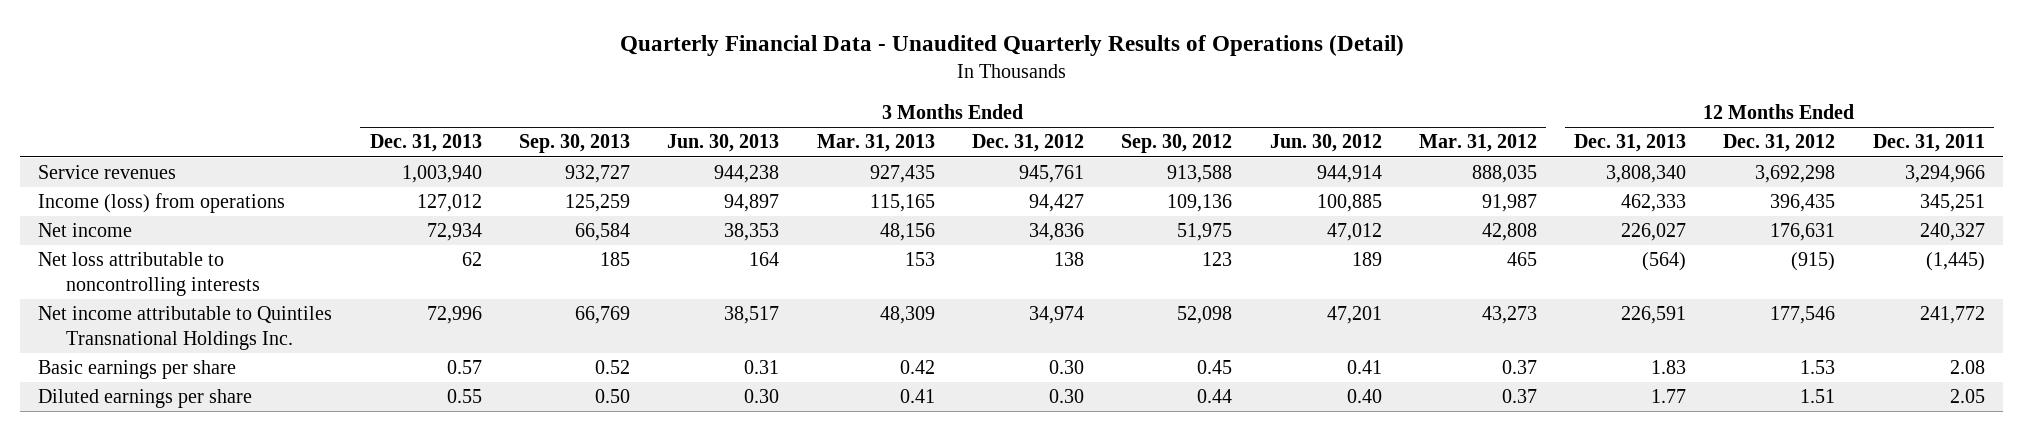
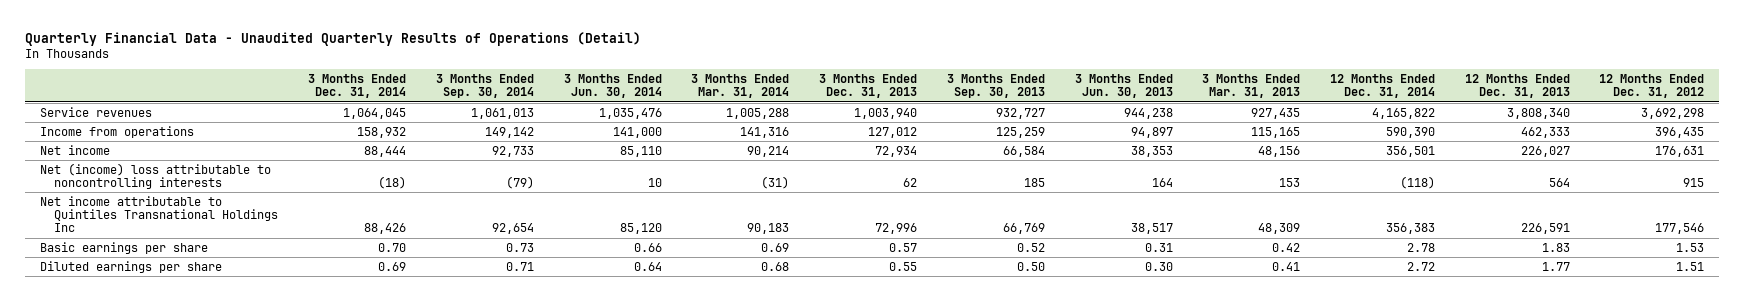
- | 3 Months Ended Dec. 31, 2013 | 3 Months Ended Sep. 30, 2013 | 3 Months Ended Jun. 30, 2013 | 3 Months Ended Mar. 31, 2013 | 3 Months Ended Dec. 31, 2012 | 3 Months Ended Sep. 30, 2012 | 3 Months Ended Jun. 30, 2012 | 3 Months Ended Mar. 31, 2012 | 12 Months Ended Dec. 31, 2013 | 12 Months Ended Dec. 31, 2012 | 12 Months Ended Dec. 31, 2011
+ | 3 Months Ended Dec. 31, 2014 | 3 Months Ended Sep. 30, 2014 | 3 Months Ended Jun. 30, 2014 | 3 Months Ended Mar. 31, 2014 | 3 Months Ended Dec. 31, 2013 | 3 Months Ended Sep. 30, 2013 | 3 Months Ended Jun. 30, 2013 | 3 Months Ended Mar. 31, 2013 | 12 Months Ended Dec. 31, 2014 | 12 Months Ended Dec. 31, 2013 | 12 Months Ended Dec. 31, 2012
- Income (loss) from operations | 127,012 | 125,259 | 94,897 | 115,165 | 94,427 | 109,136 | 100,885 | 91,987 | 462,333 | 396,435 | 345,251
+ Income from operations | 158,932 | 149,142 | 141,000 | 141,316 | 127,012 | 125,259 | 94,897 | 115,165 | 590,390 | 462,333 | 396,435
- Net loss attributable to noncontrolling interests | 62 | 185 | 164 | 153 | 138 | 123 | 189 | 465 | (564) | (915) | (1,445)
- Net income attributable to Quintiles Transnational Holdings Inc. | 72,996 | 66,769 | 38,517 | 48,309 | 34,974 | 52,098 | 47,201 | 43,273 | 226,591 | 177,546 | 241,772
+ Net (income) loss attributable to noncontrolling interests | (18) | (79) | 10 | (31) | 62 | 185 | 164 | 153 | (118) | 564 | 915
+ Net income attributable to Quintiles Transnational Holdings Inc | 88,426 | 92,654 | 85,120 | 90,183 | 72,996 | 66,769 | 38,517 | 48,309 | 356,383 | 226,591 | 177,546

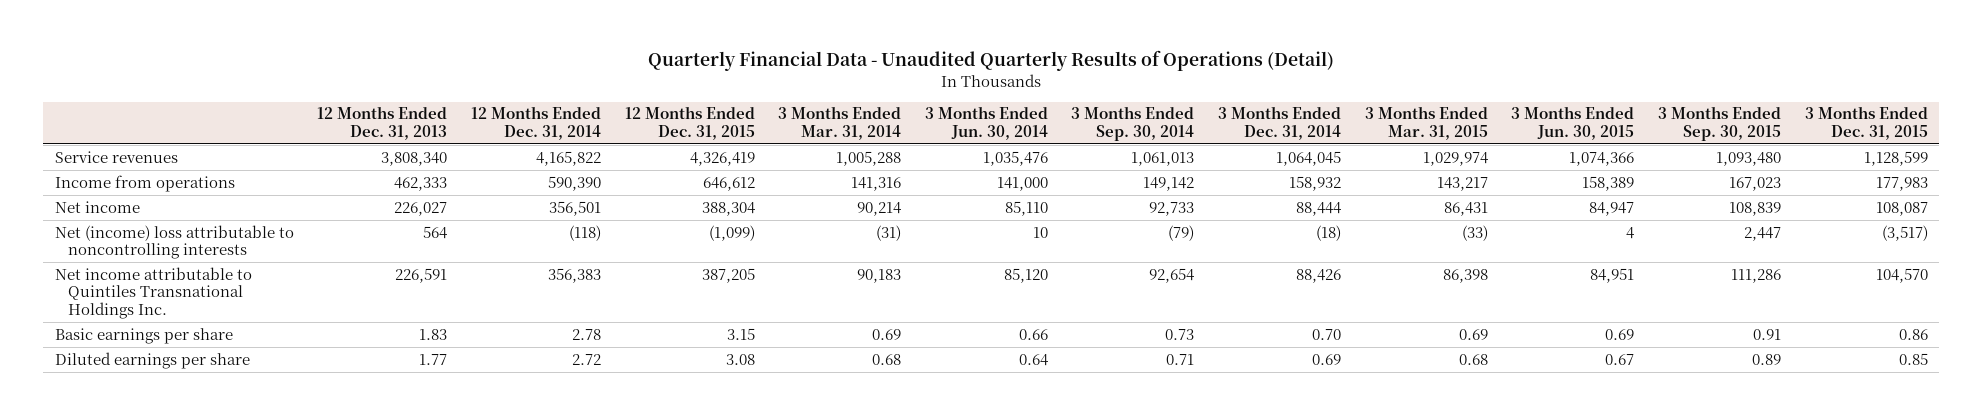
- | 3 Months Ended Dec. 31, 2014 | 3 Months Ended Sep. 30, 2014 | 3 Months Ended Jun. 30, 2014 | 3 Months Ended Mar. 31, 2014 | 3 Months Ended Dec. 31, 2013 | 3 Months Ended Sep. 30, 2013 | 3 Months Ended Jun. 30, 2013 | 3 Months Ended Mar. 31, 2013 | 12 Months Ended Dec. 31, 2014 | 12 Months Ended Dec. 31, 2013 | 12 Months Ended Dec. 31, 2012
+ | 12 Months Ended Dec. 31, 2013 | 12 Months Ended Dec. 31, 2014 | 12 Months Ended Dec. 31, 2015 | 3 Months Ended Mar. 31, 2014 | 3 Months Ended Jun. 30, 2014 | 3 Months Ended Sep. 30, 2014 | 3 Months Ended Dec. 31, 2014 | 3 Months Ended Mar. 31, 2015 | 3 Months Ended Jun. 30, 2015 | 3 Months Ended Sep. 30, 2015 | 3 Months Ended Dec. 31, 2015
- Net income attributable to Quintiles Transnational Holdings Inc | 88,426 | 92,654 | 85,120 | 90,183 | 72,996 | 66,769 | 38,517 | 48,309 | 356,383 | 226,591 | 177,546
+ Net income attributable to Quintiles Transnational Holdings Inc. | 226,591 | 356,383 | 387,205 | 90,183 | 85,120 | 92,654 | 88,426 | 86,398 | 84,951 | 111,286 | 104,570

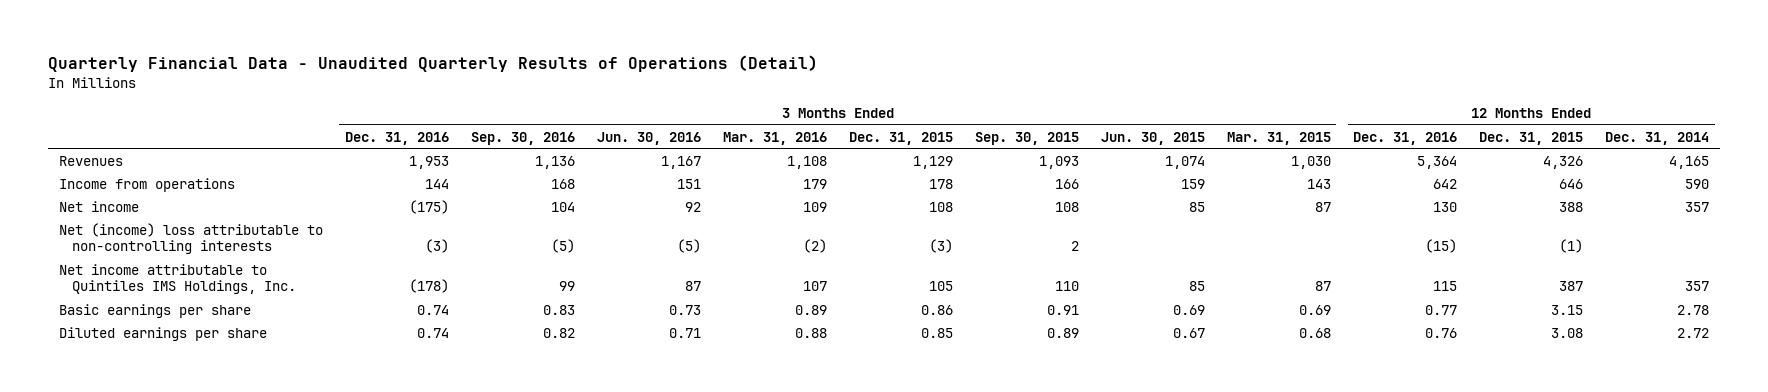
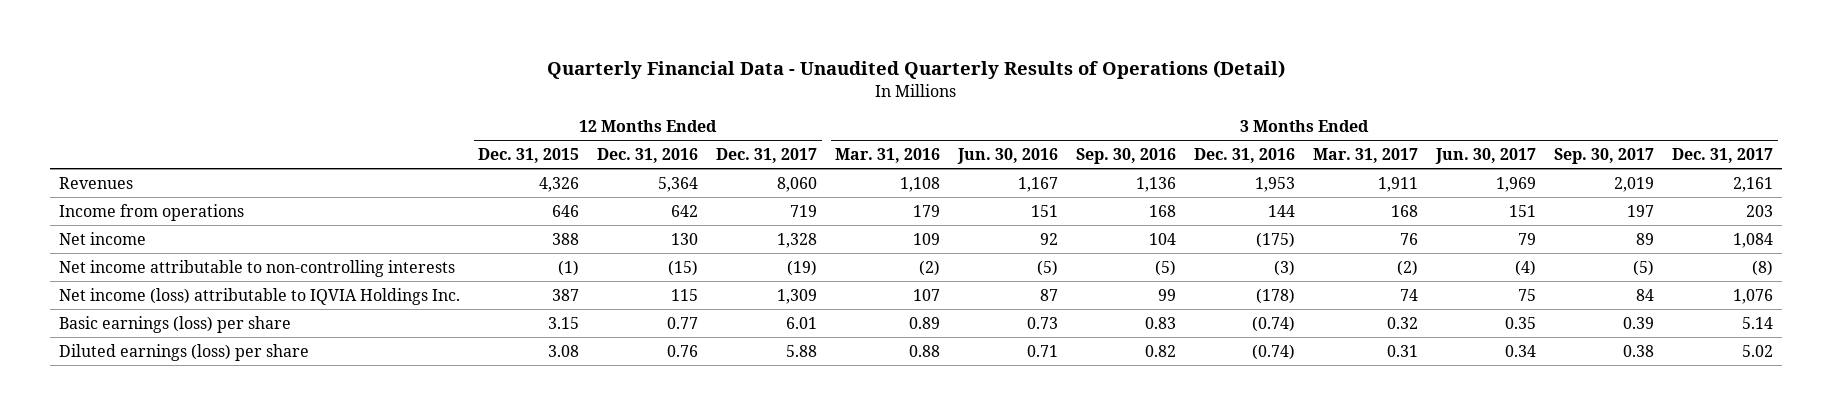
- | 3 Months Ended Dec. 31, 2016 | 3 Months Ended Sep. 30, 2016 | 3 Months Ended Jun. 30, 2016 | 3 Months Ended Mar. 31, 2016 | 3 Months Ended Dec. 31, 2015 | 3 Months Ended Sep. 30, 2015 | 3 Months Ended Jun. 30, 2015 | 3 Months Ended Mar. 31, 2015 | 12 Months Ended Dec. 31, 2016 | 12 Months Ended Dec. 31, 2015 | 12 Months Ended Dec. 31, 2014
+ | 12 Months Ended Dec. 31, 2015 | 12 Months Ended Dec. 31, 2016 | 12 Months Ended Dec. 31, 2017 | 3 Months Ended Mar. 31, 2016 | 3 Months Ended Jun. 30, 2016 | 3 Months Ended Sep. 30, 2016 | 3 Months Ended Dec. 31, 2016 | 3 Months Ended Mar. 31, 2017 | 3 Months Ended Jun. 30, 2017 | 3 Months Ended Sep. 30, 2017 | 3 Months Ended Dec. 31, 2017
- Net (income) loss attributable to non-controlling interests | (3) | (5) | (5) | (2) | (3) | 2 | | | (15) | (1) |
- Net income attributable to Quintiles IMS Holdings, Inc. | (178) | 99 | 87 | 107 | 105 | 110 | 85 | 87 | 115 | 387 | 357
- Basic earnings per share | 0.74 | 0.83 | 0.73 | 0.89 | 0.86 | 0.91 | 0.69 | 0.69 | 0.77 | 3.15 | 2.78
- Diluted earnings per share | 0.74 | 0.82 | 0.71 | 0.88 | 0.85 | 0.89 | 0.67 | 0.68 | 0.76 | 3.08 | 2.72
+ Net income attributable to non-controlling interests | (1) | (15) | (19) | (2) | (5) | (5) | (3) | (2) | (4) | (5) | (8)
+ Net income (loss) attributable to IQVIA Holdings Inc. | 387 | 115 | 1,309 | 107 | 87 | 99 | (178) | 74 | 75 | 84 | 1,076
+ Basic earnings (loss) per share | 3.15 | 0.77 | 6.01 | 0.89 | 0.73 | 0.83 | (0.74) | 0.32 | 0.35 | 0.39 | 5.14
+ Diluted earnings (loss) per share | 3.08 | 0.76 | 5.88 | 0.88 | 0.71 | 0.82 | (0.74) | 0.31 | 0.34 | 0.38 | 5.02

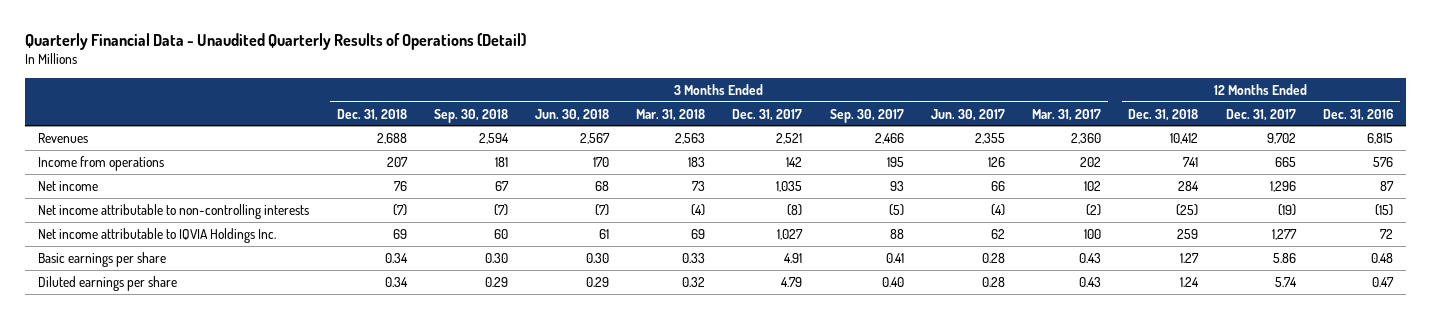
- | 12 Months Ended Dec. 31, 2015 | 12 Months Ended Dec. 31, 2016 | 12 Months Ended Dec. 31, 2017 | 3 Months Ended Mar. 31, 2016 | 3 Months Ended Jun. 30, 2016 | 3 Months Ended Sep. 30, 2016 | 3 Months Ended Dec. 31, 2016 | 3 Months Ended Mar. 31, 2017 | 3 Months Ended Jun. 30, 2017 | 3 Months Ended Sep. 30, 2017 | 3 Months Ended Dec. 31, 2017
+ | 3 Months Ended Dec. 31, 2018 | 3 Months Ended Sep. 30, 2018 | 3 Months Ended Jun. 30, 2018 | 3 Months Ended Mar. 31, 2018 | 3 Months Ended Dec. 31, 2017 | 3 Months Ended Sep. 30, 2017 | 3 Months Ended Jun. 30, 2017 | 3 Months Ended Mar. 31, 2017 | 12 Months Ended Dec. 31, 2018 | 12 Months Ended Dec. 31, 2017 | 12 Months Ended Dec. 31, 2016
- Revenues | 4,326 | 5,364 | 8,060 | 1,108 | 1,167 | 1,136 | 1,953 | 1,911 | 1,969 | 2,019 | 2,161
- Income from operations | 646 | 642 | 719 | 179 | 151 | 168 | 144 | 168 | 151 | 197 | 203
- Net income | 388 | 130 | 1,328 | 109 | 92 | 104 | (175) | 76 | 79 | 89 | 1,084
+ Revenues | 2,688 | 2,594 | 2,567 | 2,563 | 2,521 | 2,466 | 2,355 | 2,360 | 10,412 | 9,702 | 6,815
+ Income from operations | 207 | 181 | 170 | 183 | 142 | 195 | 126 | 202 | 741 | 665 | 576
+ Net income | 76 | 67 | 68 | 73 | 1,035 | 93 | 66 | 102 | 284 | 1,296 | 87
- Net income (loss) attributable to IQVIA Holdings Inc. | 387 | 115 | 1,309 | 107 | 87 | 99 | (178) | 74 | 75 | 84 | 1,076
- Basic earnings (loss) per share | 3.15 | 0.77 | 6.01 | 0.89 | 0.73 | 0.83 | (0.74) | 0.32 | 0.35 | 0.39 | 5.14
- Diluted earnings (loss) per share | 3.08 | 0.76 | 5.88 | 0.88 | 0.71 | 0.82 | (0.74) | 0.31 | 0.34 | 0.38 | 5.02
+ Net income attributable to IQVIA Holdings Inc. | 69 | 60 | 61 | 69 | 1,027 | 88 | 62 | 100 | 259 | 1,277 | 72
+ Basic earnings per share | 0.34 | 0.30 | 0.30 | 0.33 | 4.91 | 0.41 | 0.28 | 0.43 | 1.27 | 5.86 | 0.48
+ Diluted earnings per share | 0.34 | 0.29 | 0.29 | 0.32 | 4.79 | 0.40 | 0.28 | 0.43 | 1.24 | 5.74 | 0.47

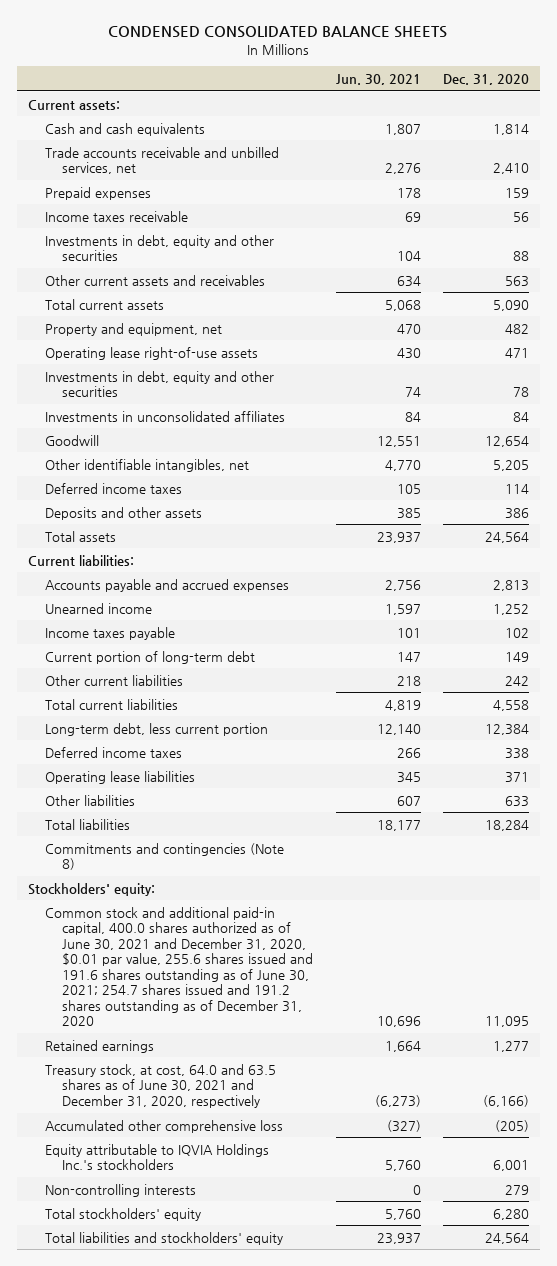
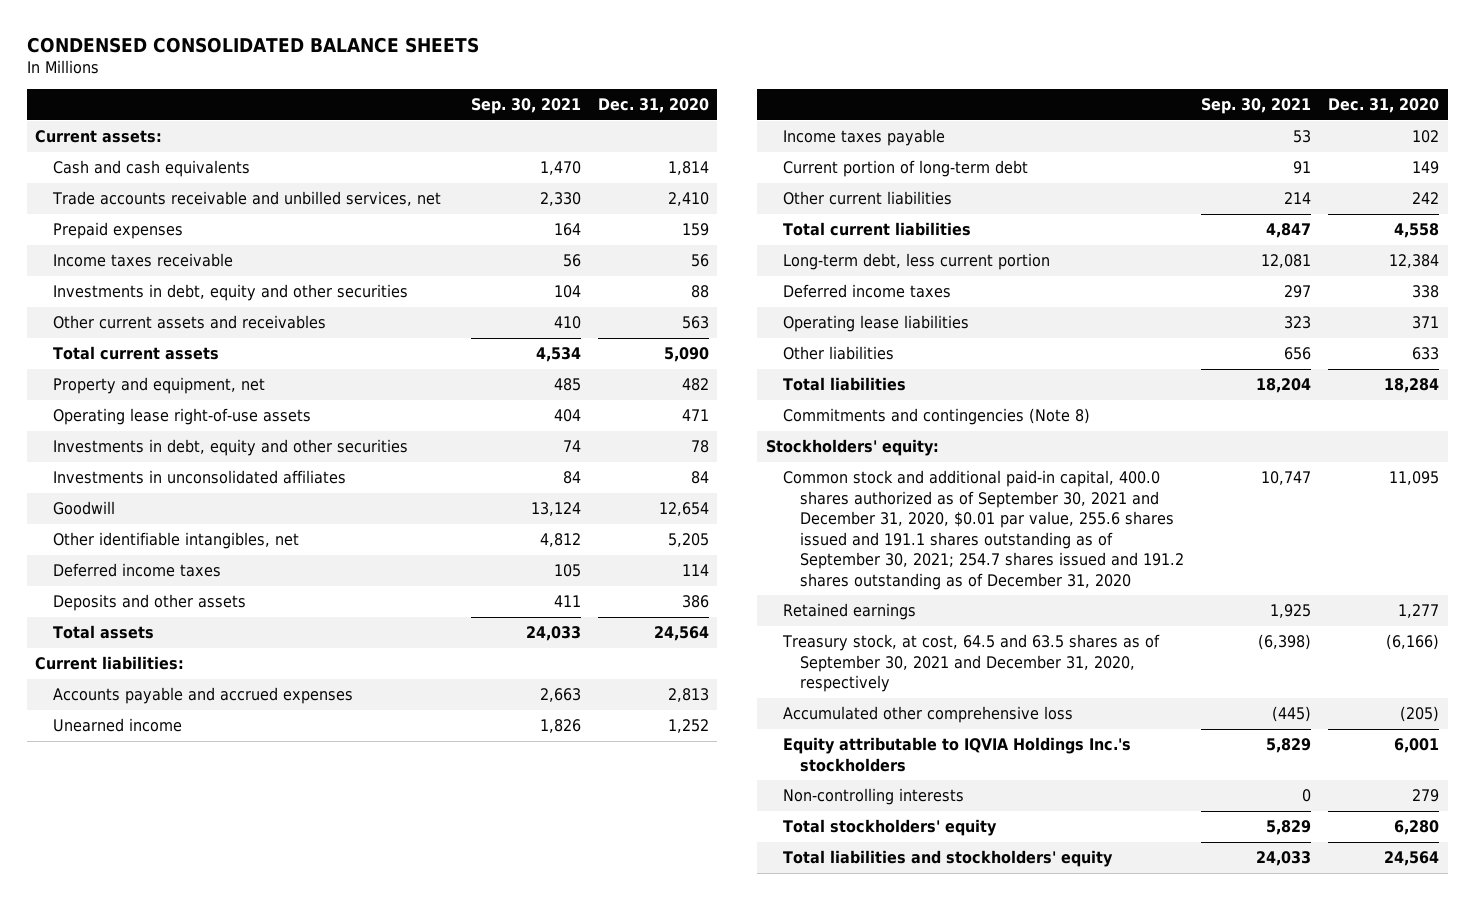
- | Jun. 30, 2021 | Dec. 31, 2020
+ | Sep. 30, 2021 | Dec. 31, 2020
- Common stock and additional paid-in capital, 400.0 shares authorized as of June 30, 2021 and December 31, 2020, $0.01 par value, 255.6 shares issued and 191.6 shares outstanding as of June 30, 2021; 254.7 shares issued and 191.2 shares outstanding as of December 31, 2020 | 10,696 | 11,095
+ Common stock and additional paid-in capital, 400.0 shares authorized as of September 30, 2021 and December 31, 2020, $0.01 par value, 255.6 shares issued and 191.1 shares outstanding as of September 30, 2021; 254.7 shares issued and 191.2 shares outstanding as of December 31, 2020 | 10,747 | 11,095
- Treasury stock, at cost, 64.0 and 63.5 shares as of June 30, 2021 and December 31, 2020, respectively | (6,273) | (6,166)
+ Treasury stock, at cost, 64.5 and 63.5 shares as of September 30, 2021 and December 31, 2020, respectively | (6,398) | (6,166)

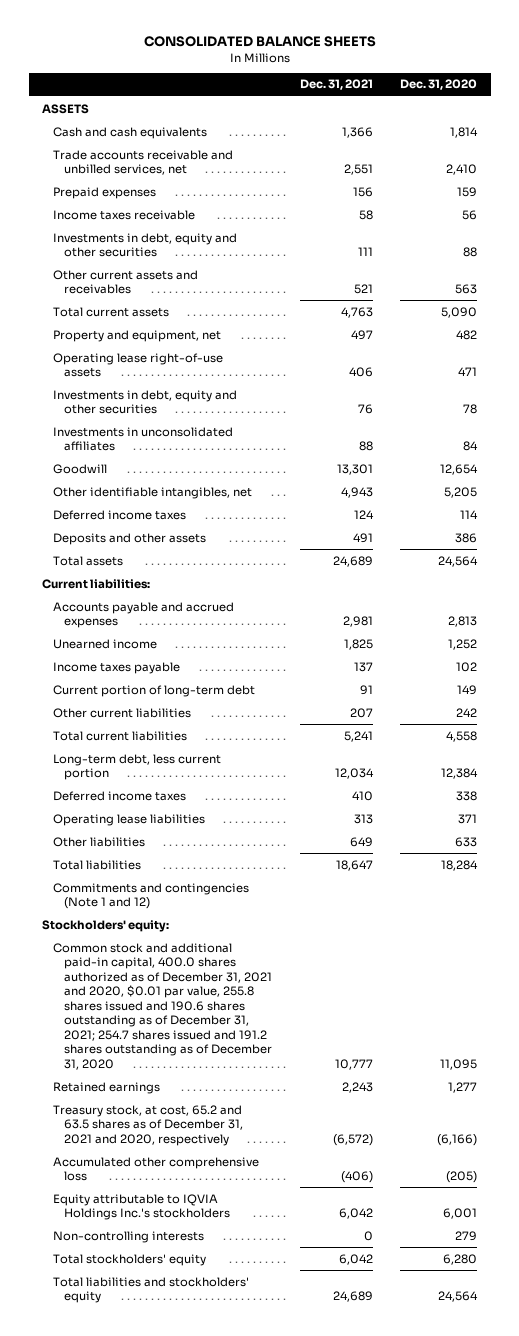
- CONDENSED CONSOLIDATED BALANCE SHEETS
+ CONSOLIDATED BALANCE SHEETS
- | Sep. 30, 2021 | Dec. 31, 2020
+ | Dec. 31, 2021 | Dec. 31, 2020
- Current assets:
+ ASSETS
- Commitments and contingencies (Note 8)
+ Commitments and contingencies (Note 1 and 12)
- Common stock and additional paid-in capital, 400.0 shares authorized as of September 30, 2021 and December 31, 2020, $0.01 par value, 255.6 shares issued and 191.1 shares outstanding as of September 30, 2021; 254.7 shares issued and 191.2 shares outstanding as of December 31, 2020 | 10,747 | 11,095
+ Common stock and additional paid-in capital, 400.0 shares authorized as of December 31, 2021 and 2020, $0.01 par value, 255.8 shares issued and 190.6 shares outstanding as of December 31, 2021; 254.7 shares issued and 191.2 shares outstanding as of December 31, 2020 | 10,777 | 11,095
- Treasury stock, at cost, 64.5 and 63.5 shares as of September 30, 2021 and December 31, 2020, respectively | (6,398) | (6,166)
+ Treasury stock, at cost, 65.2 and 63.5 shares as of December 31, 2021 and 2020, respectively | (6,572) | (6,166)

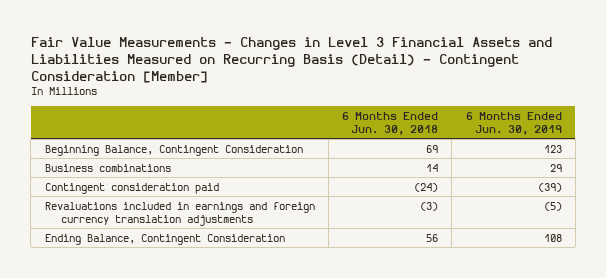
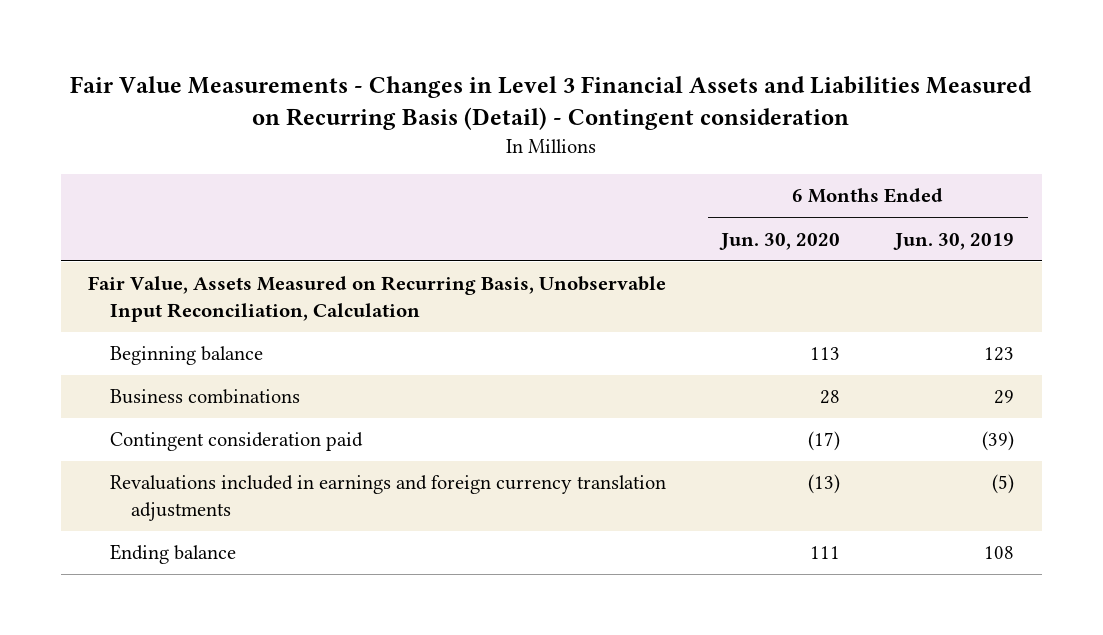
- Fair Value Measurements - Changes in Level 3 Financial Assets and Liabilities Measured on Recurring Basis (Detail) - Contingent Consideration [Member]
+ Fair Value Measurements - Changes in Level 3 Financial Assets and Liabilities Measured on Recurring Basis (Detail) - Contingent consideration
- | 6 Months Ended Jun. 30, 2018 | 6 Months Ended Jun. 30, 2019
+ | 6 Months Ended Jun. 30, 2020 | 6 Months Ended Jun. 30, 2019
- Beginning Balance, Contingent Consideration | 69 | 123
+ Fair Value, Assets Measured on Recurring Basis, Unobservable Input Reconciliation, Calculation
+ Beginning balance | 113 | 123
- Ending Balance, Contingent Consideration | 56 | 108
+ Ending balance | 111 | 108

